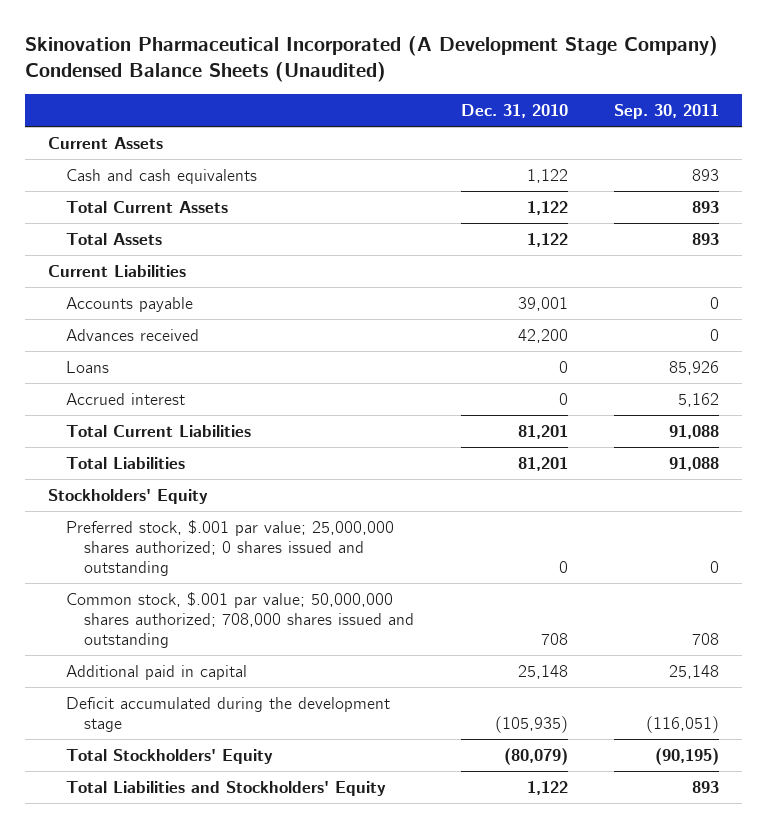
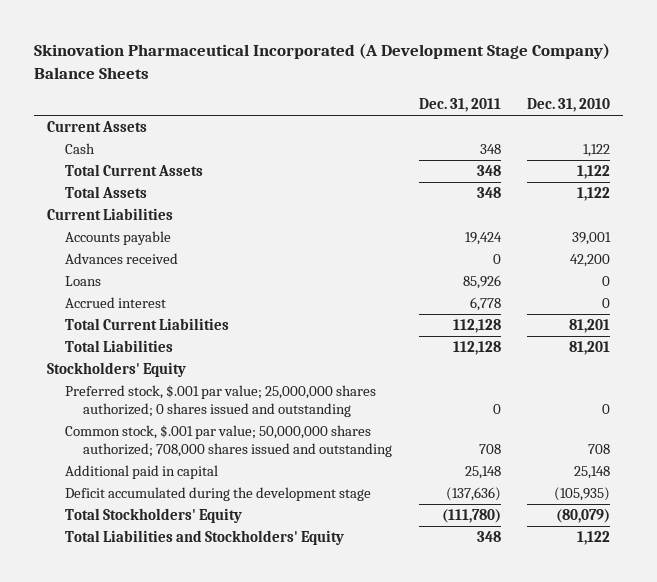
- Skinovation Pharmaceutical Incorporated (A Development Stage Company) Condensed Balance Sheets (Unaudited)
+ Skinovation Pharmaceutical Incorporated (A Development Stage Company) Balance Sheets
- | Dec. 31, 2010 | Sep. 30, 2011
+ | Dec. 31, 2011 | Dec. 31, 2010
- Cash and cash equivalents | 1,122 | 893
+ Cash | 348 | 1,122

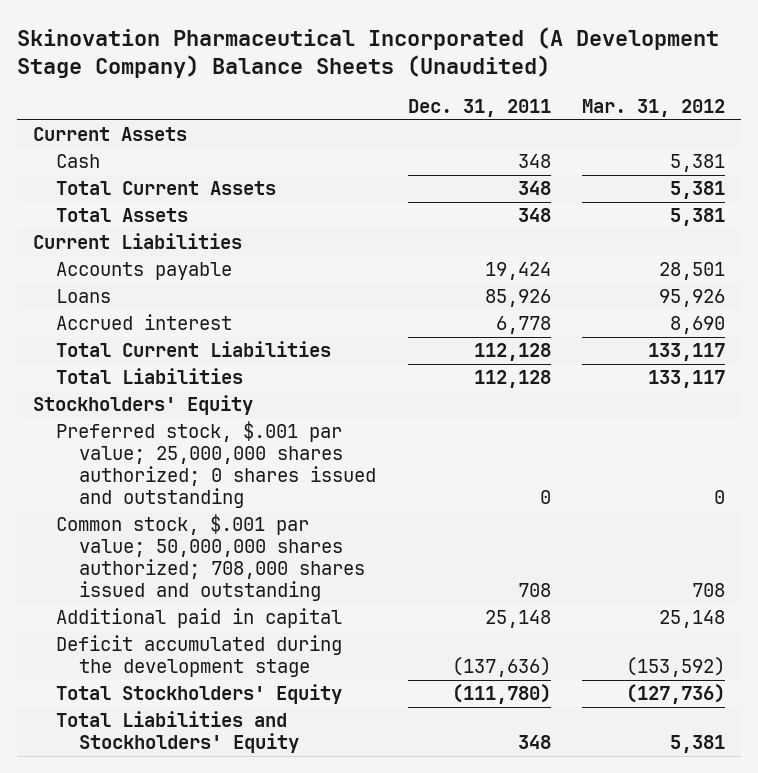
- Skinovation Pharmaceutical Incorporated (A Development Stage Company) Balance Sheets
+ Skinovation Pharmaceutical Incorporated (A Development Stage Company) Balance Sheets (Unaudited)
- | Dec. 31, 2011 | Dec. 31, 2010
+ | Dec. 31, 2011 | Mar. 31, 2012
- Advances received | 0 | 42,200

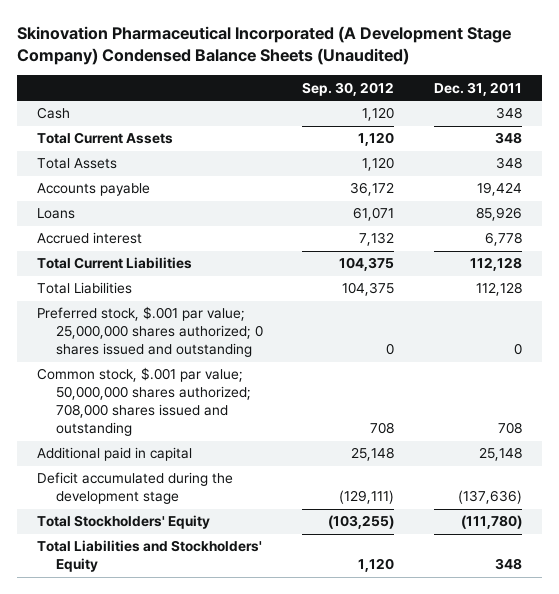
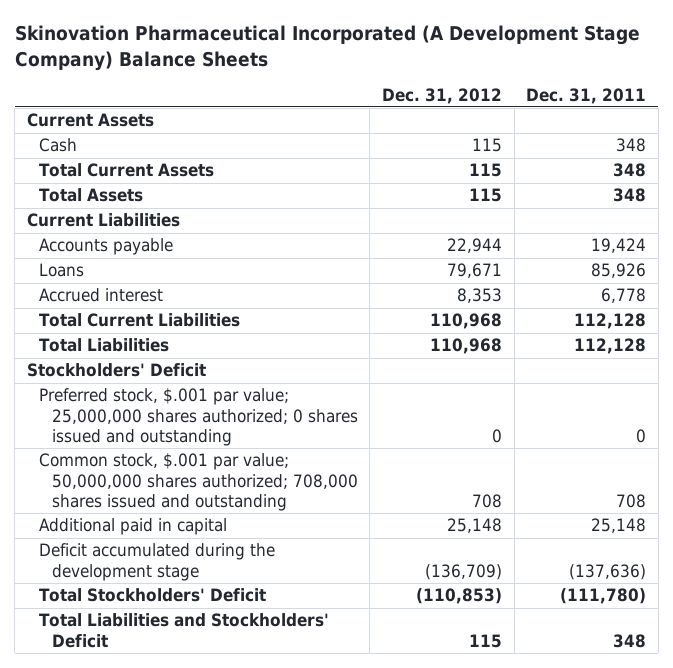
- Skinovation Pharmaceutical Incorporated (A Development Stage Company) Condensed Balance Sheets (Unaudited)
+ Skinovation Pharmaceutical Incorporated (A Development Stage Company) Balance Sheets
- | Sep. 30, 2012 | Dec. 31, 2011
+ | Dec. 31, 2012 | Dec. 31, 2011
+ Current Assets
+ Current Liabilities
+ Stockholders' Deficit
- Total Stockholders' Equity | (103,255) | (111,780)
- Total Liabilities and Stockholders' Equity | 1,120 | 348
+ Total Stockholders' Deficit | (110,853) | (111,780)
+ Total Liabilities and Stockholders' Deficit | 115 | 348

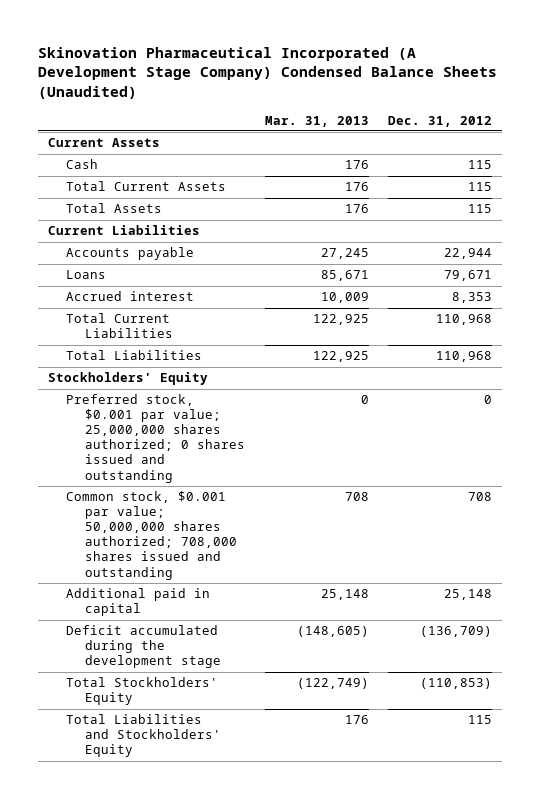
- Skinovation Pharmaceutical Incorporated (A Development Stage Company) Balance Sheets
+ Skinovation Pharmaceutical Incorporated (A Development Stage Company) Condensed Balance Sheets (Unaudited)
- | Dec. 31, 2012 | Dec. 31, 2011
+ | Mar. 31, 2013 | Dec. 31, 2012
- Stockholders' Deficit
- Preferred stock, $.001 par value; 25,000,000 shares authorized; 0 shares issued and outstanding | 0 | 0
- Common stock, $.001 par value; 50,000,000 shares authorized; 708,000 shares issued and outstanding | 708 | 708
+ Stockholders' Equity
+ Preferred stock, $0.001 par value; 25,000,000 shares authorized; 0 shares issued and outstanding | 0 | 0
+ Common stock, $0.001 par value; 50,000,000 shares authorized; 708,000 shares issued and outstanding | 708 | 708
- Total Stockholders' Deficit | (110,853) | (111,780)
- Total Liabilities and Stockholders' Deficit | 115 | 348
+ Total Stockholders' Equity | (122,749) | (110,853)
+ Total Liabilities and Stockholders' Equity | 176 | 115

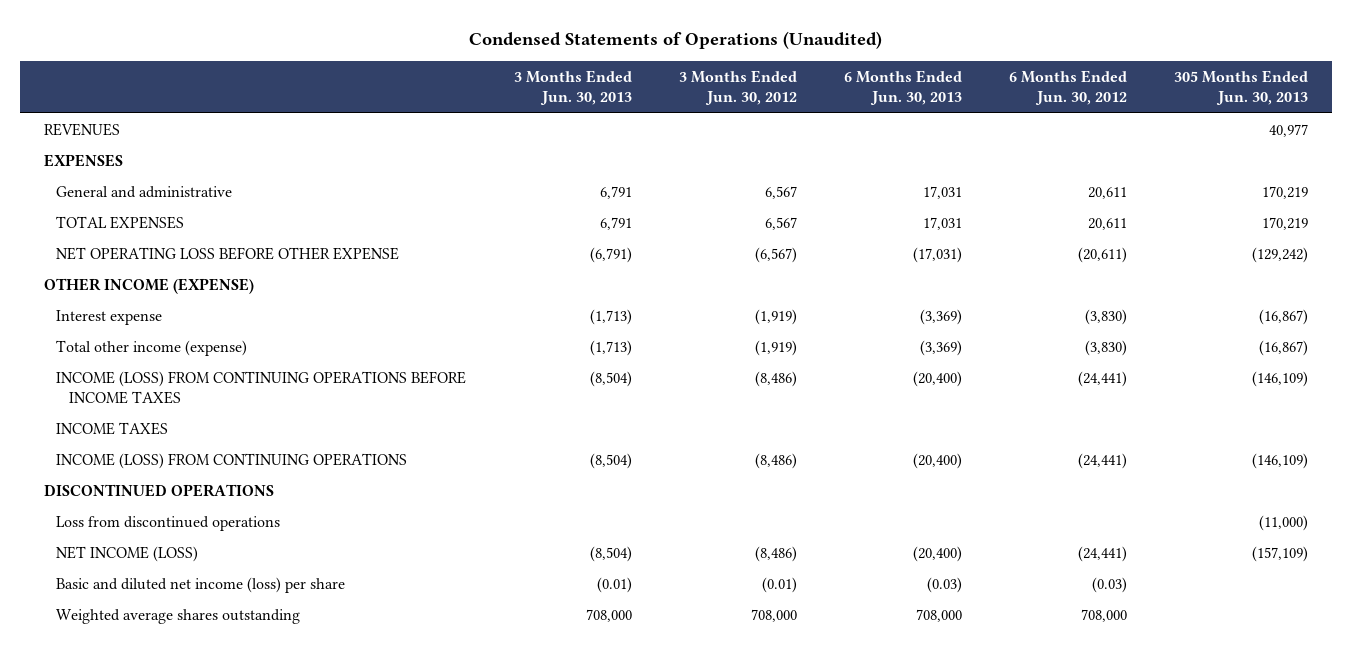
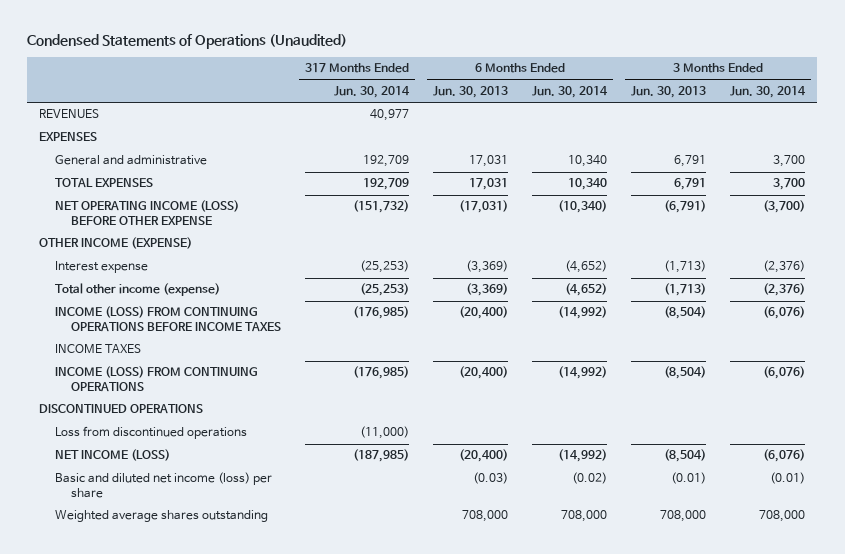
- | 3 Months Ended Jun. 30, 2013 | 3 Months Ended Jun. 30, 2012 | 6 Months Ended Jun. 30, 2013 | 6 Months Ended Jun. 30, 2012 | 305 Months Ended Jun. 30, 2013
+ | 317 Months Ended Jun. 30, 2014 | 6 Months Ended Jun. 30, 2013 | 6 Months Ended Jun. 30, 2014 | 3 Months Ended Jun. 30, 2013 | 3 Months Ended Jun. 30, 2014
- NET OPERATING LOSS BEFORE OTHER EXPENSE | (6,791) | (6,567) | (17,031) | (20,611) | (129,242)
+ NET OPERATING INCOME (LOSS) BEFORE OTHER EXPENSE | (151,732) | (17,031) | (10,340) | (6,791) | (3,700)

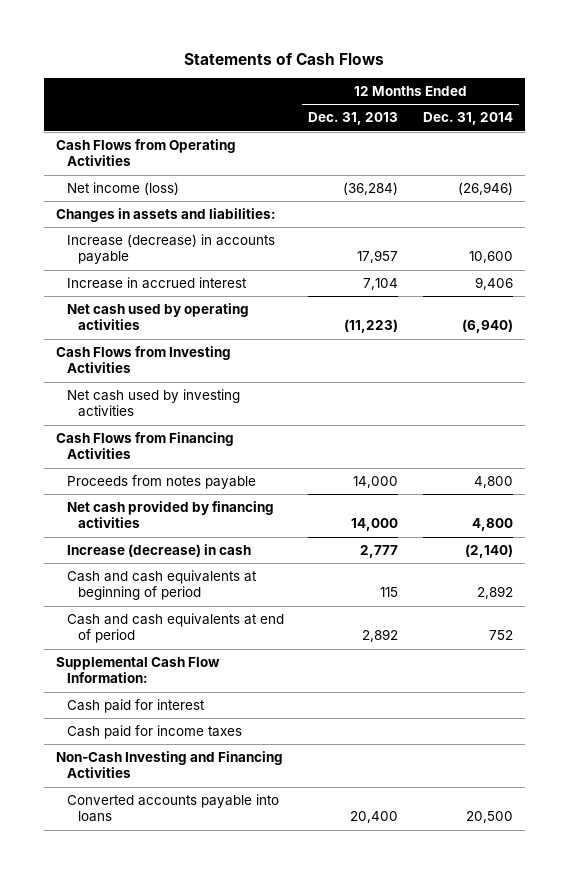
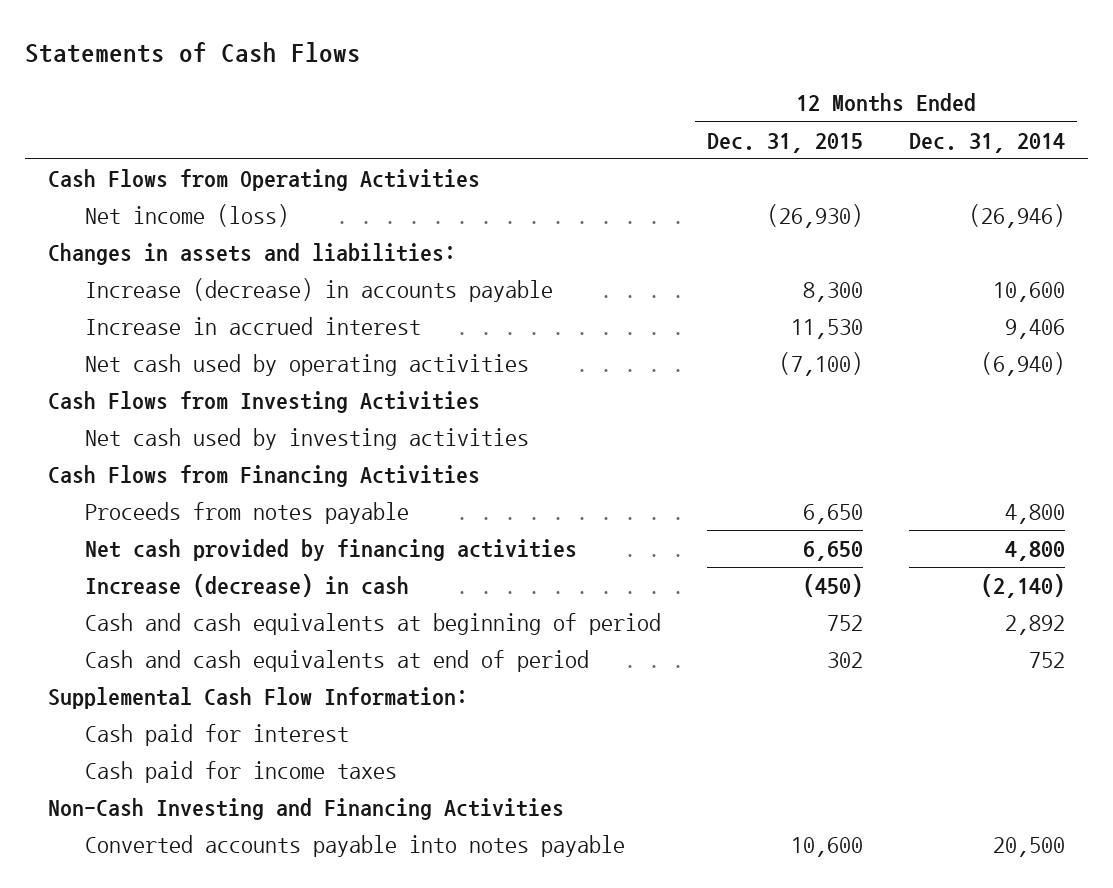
- | 12 Months Ended Dec. 31, 2013 | 12 Months Ended Dec. 31, 2014
+ | 12 Months Ended Dec. 31, 2015 | 12 Months Ended Dec. 31, 2014
- Converted accounts payable into loans | 20,400 | 20,500
+ Converted accounts payable into notes payable | 10,600 | 20,500

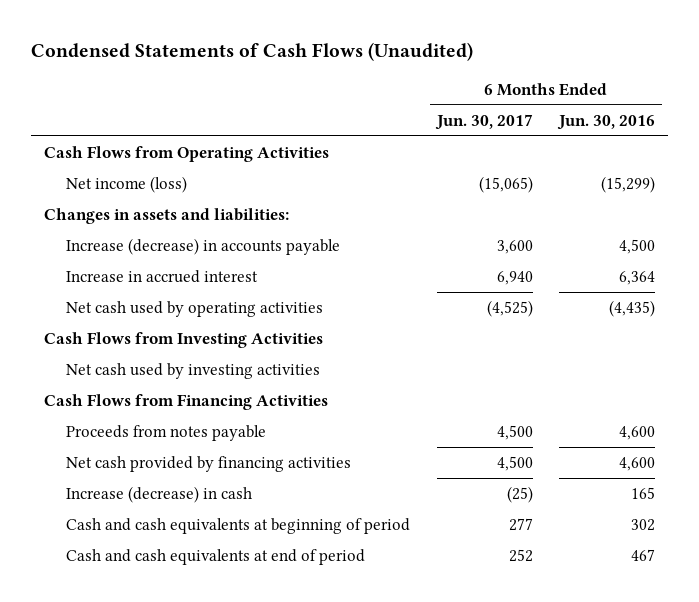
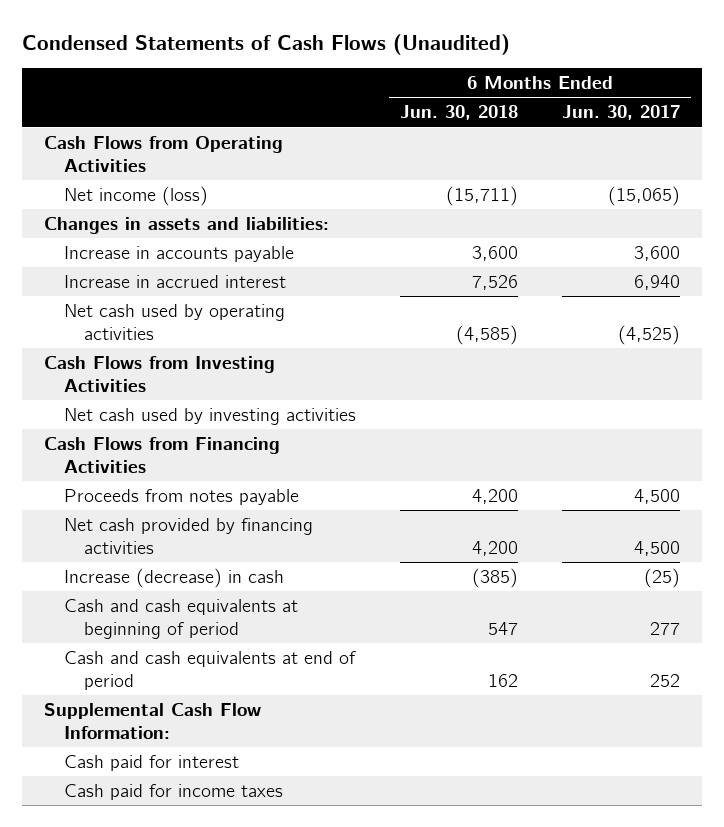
- | 6 Months Ended Jun. 30, 2017 | 6 Months Ended Jun. 30, 2016
+ | 6 Months Ended Jun. 30, 2018 | 6 Months Ended Jun. 30, 2017
- Increase (decrease) in accounts payable | 3,600 | 4,500
+ Increase in accounts payable | 3,600 | 3,600
+ Supplemental Cash Flow Information:
+ Cash paid for interest
+ Cash paid for income taxes

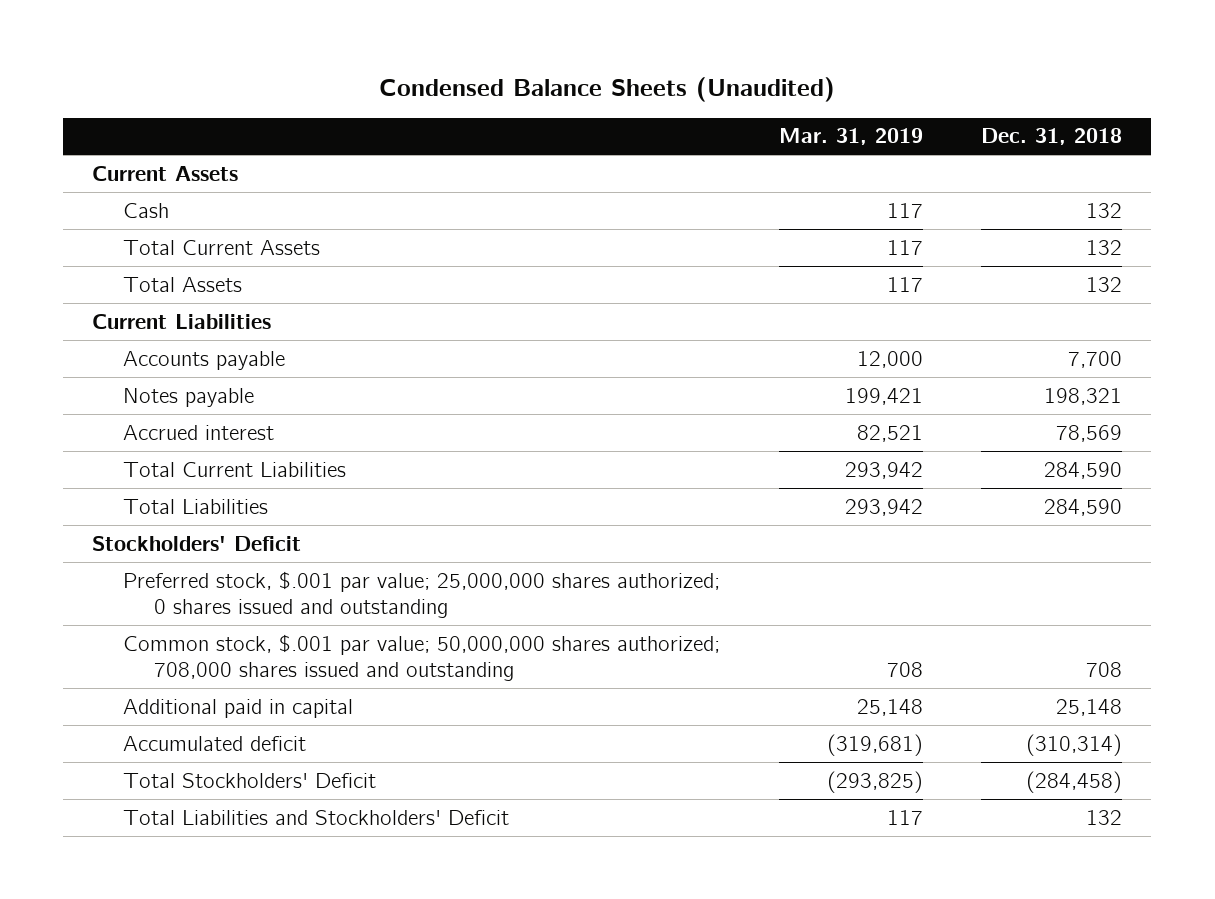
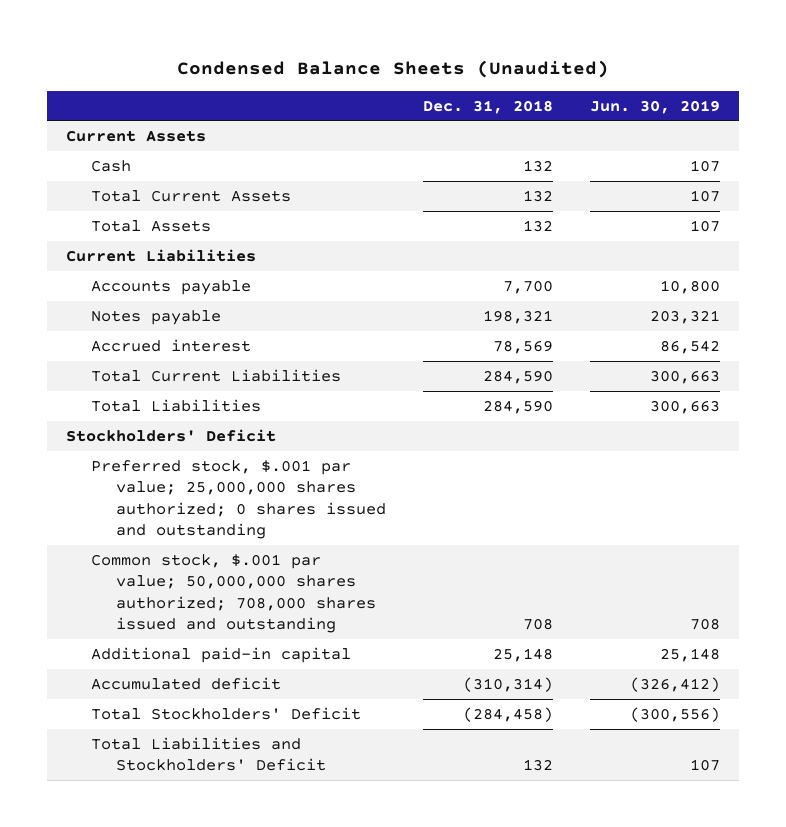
- | Mar. 31, 2019 | Dec. 31, 2018
+ | Dec. 31, 2018 | Jun. 30, 2019
- Additional paid in capital | 25,148 | 25,148
+ Additional paid-in capital | 25,148 | 25,148

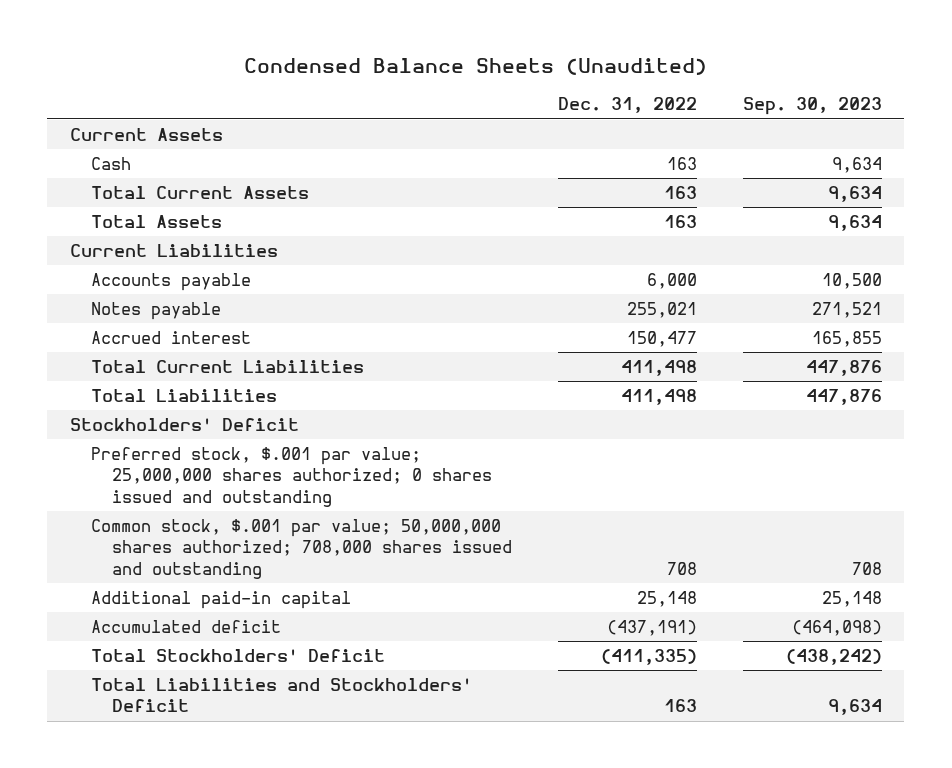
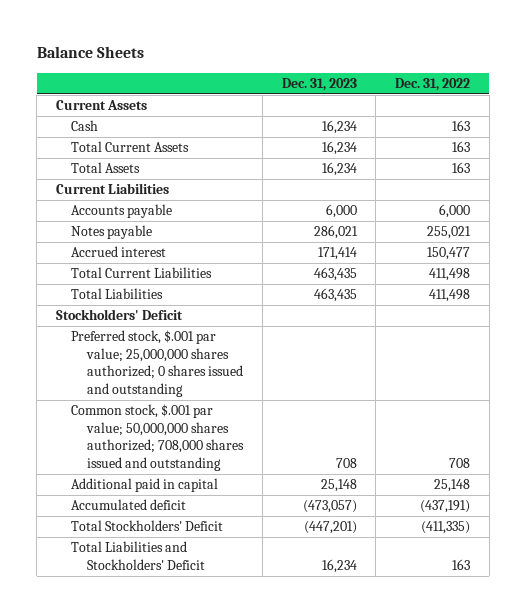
- Condensed Balance Sheets (Unaudited)
+ Balance Sheets
- | Dec. 31, 2022 | Sep. 30, 2023
+ | Dec. 31, 2023 | Dec. 31, 2022
- Additional paid-in capital | 25,148 | 25,148
+ Additional paid in capital | 25,148 | 25,148

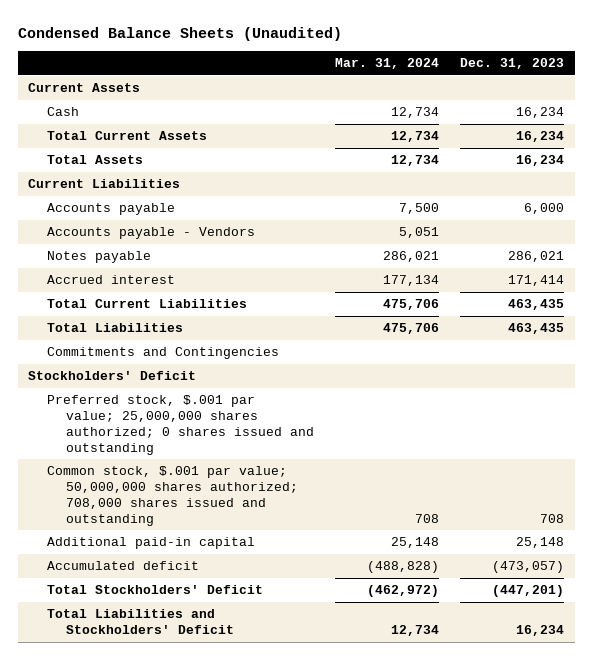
- Balance Sheets
+ Condensed Balance Sheets (Unaudited)
- | Dec. 31, 2023 | Dec. 31, 2022
+ | Mar. 31, 2024 | Dec. 31, 2023
+ Accounts payable - Vendors | 5,051 |
+ Commitments and Contingencies
- Additional paid in capital | 25,148 | 25,148
+ Additional paid-in capital | 25,148 | 25,148

